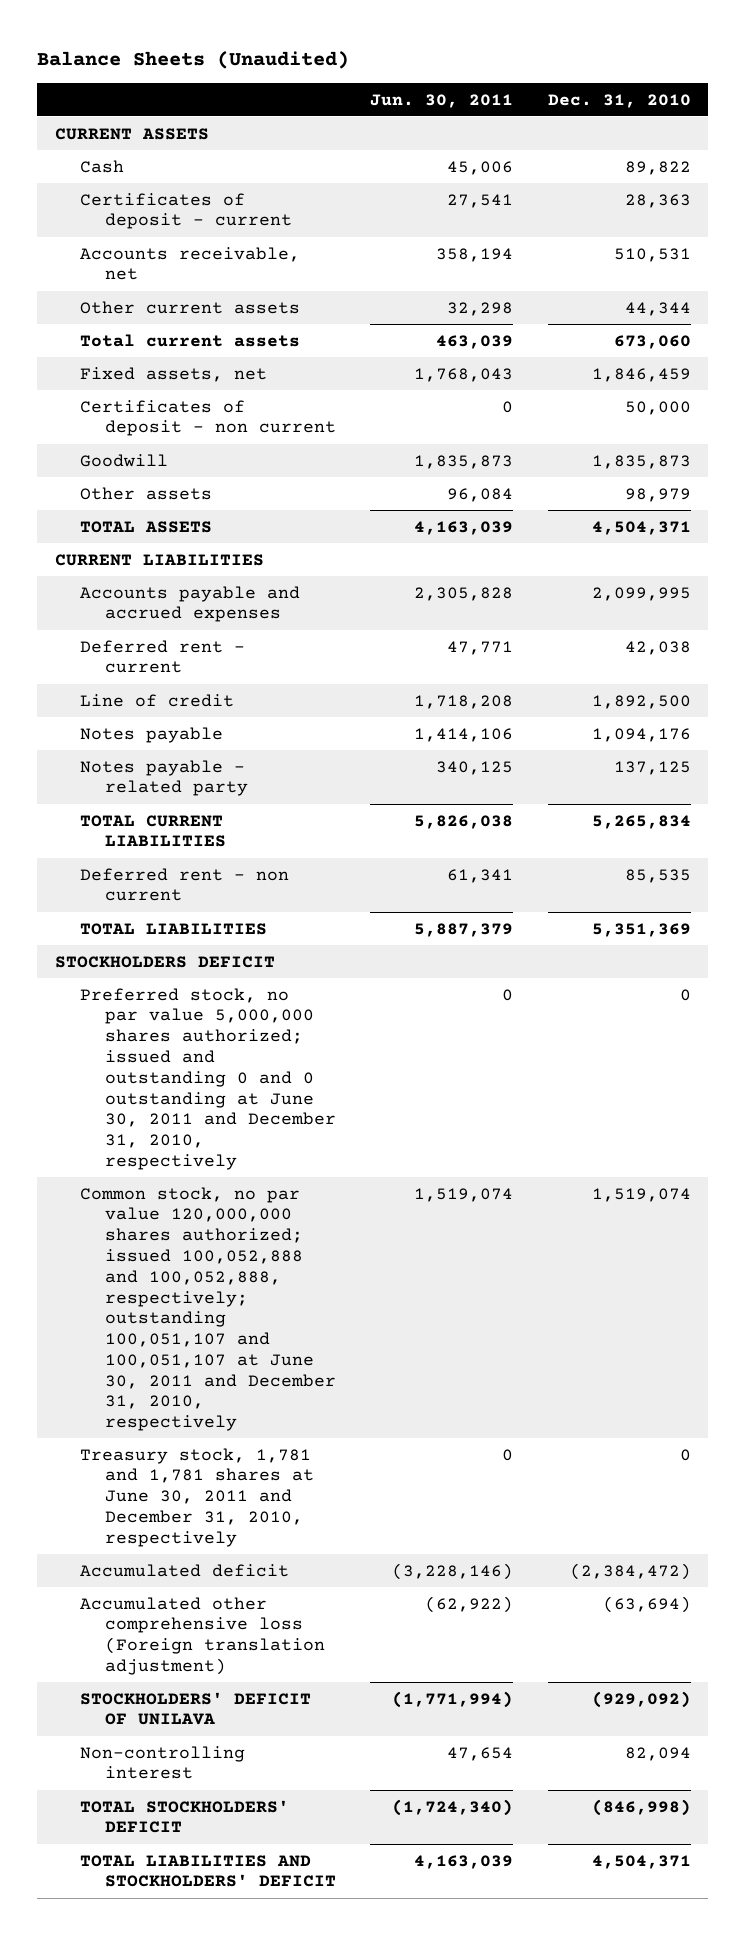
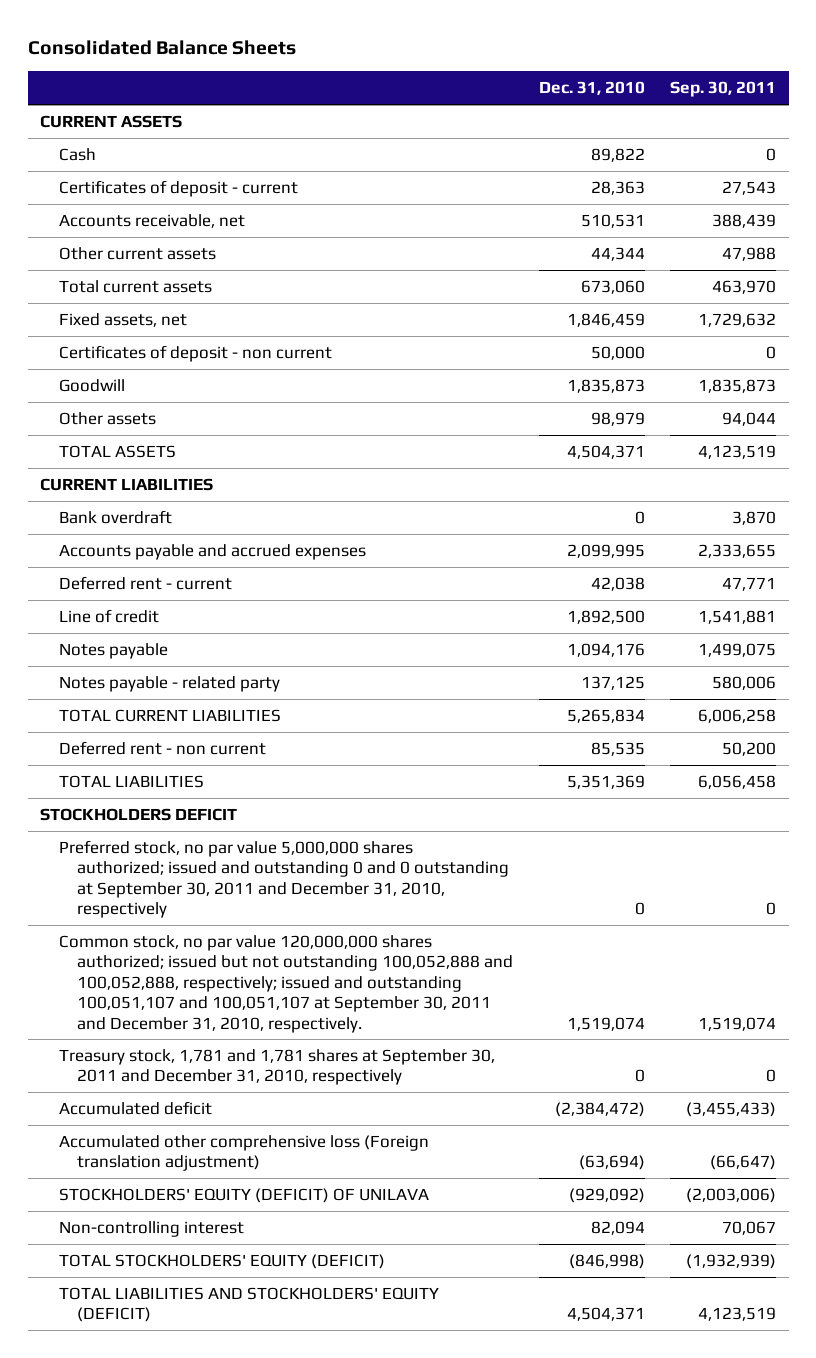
- Balance Sheets (Unaudited)
+ Consolidated Balance Sheets
- | Jun. 30, 2011 | Dec. 31, 2010
+ | Dec. 31, 2010 | Sep. 30, 2011
+ Bank overdraft | 0 | 3,870
- Preferred stock, no par value 5,000,000 shares authorized; issued and outstanding 0 and 0 outstanding at June 30, 2011 and December 31, 2010, respectively | 0 | 0
- Common stock, no par value 120,000,000 shares authorized; issued 100,052,888 and 100,052,888, respectively; outstanding 100,051,107 and 100,051,107 at June 30, 2011 and December 31, 2010, respectively | 1,519,074 | 1,519,074
- Treasury stock, 1,781 and 1,781 shares at June 30, 2011 and December 31, 2010, respectively | 0 | 0
+ Preferred stock, no par value 5,000,000 shares authorized; issued and outstanding 0 and 0 outstanding at September 30, 2011 and December 31, 2010, respectively | 0 | 0
+ Common stock, no par value 120,000,000 shares authorized; issued but not outstanding 100,052,888 and 100,052,888, respectively; issued and outstanding 100,051,107 and 100,051,107 at September 30, 2011 and December 31, 2010, respectively. | 1,519,074 | 1,519,074
+ Treasury stock, 1,781 and 1,781 shares at September 30, 2011 and December 31, 2010, respectively | 0 | 0
- STOCKHOLDERS' DEFICIT OF UNILAVA | (1,771,994) | (929,092)
+ STOCKHOLDERS' EQUITY (DEFICIT) OF UNILAVA | (929,092) | (2,003,006)
- TOTAL STOCKHOLDERS' DEFICIT | (1,724,340) | (846,998)
- TOTAL LIABILITIES AND STOCKHOLDERS' DEFICIT | 4,163,039 | 4,504,371
+ TOTAL STOCKHOLDERS' EQUITY (DEFICIT) | (846,998) | (1,932,939)
+ TOTAL LIABILITIES AND STOCKHOLDERS' EQUITY (DEFICIT) | 4,504,371 | 4,123,519

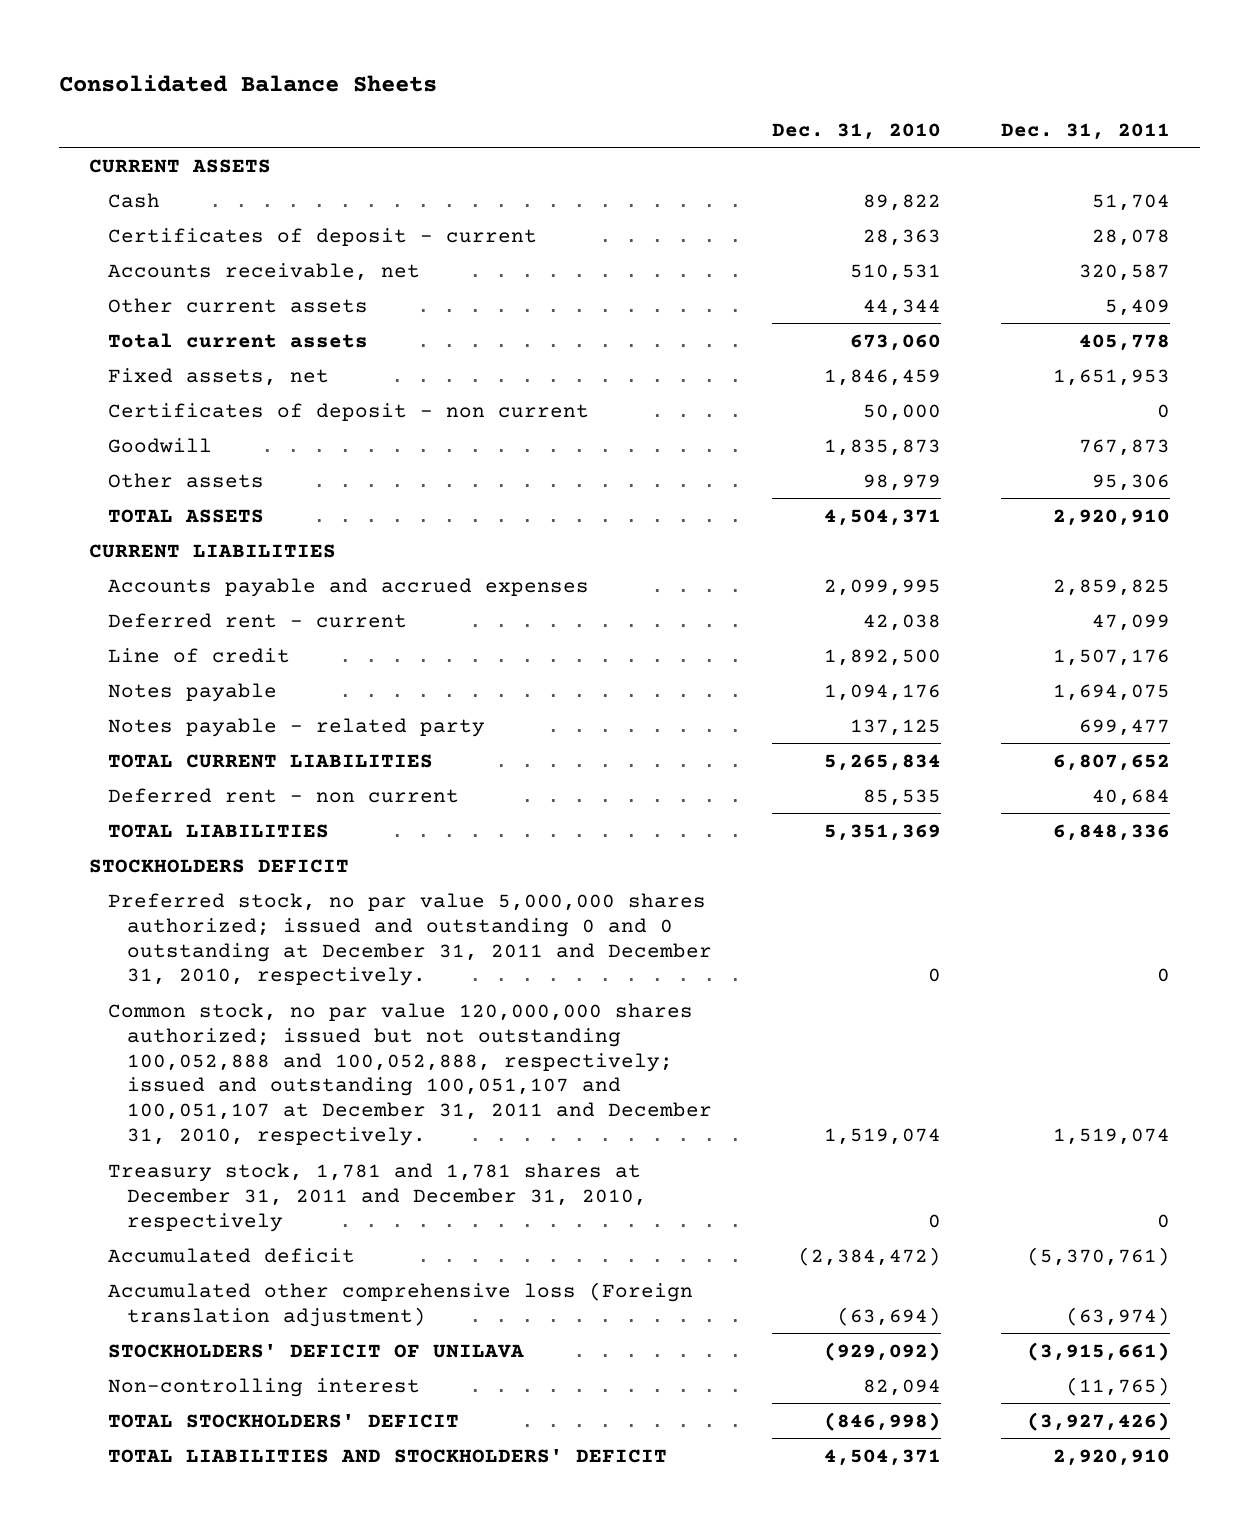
- | Dec. 31, 2010 | Sep. 30, 2011
+ | Dec. 31, 2010 | Dec. 31, 2011
- Bank overdraft | 0 | 3,870
- Preferred stock, no par value 5,000,000 shares authorized; issued and outstanding 0 and 0 outstanding at September 30, 2011 and December 31, 2010, respectively | 0 | 0
- Common stock, no par value 120,000,000 shares authorized; issued but not outstanding 100,052,888 and 100,052,888, respectively; issued and outstanding 100,051,107 and 100,051,107 at September 30, 2011 and December 31, 2010, respectively. | 1,519,074 | 1,519,074
- Treasury stock, 1,781 and 1,781 shares at September 30, 2011 and December 31, 2010, respectively | 0 | 0
+ Preferred stock, no par value 5,000,000 shares authorized; issued and outstanding 0 and 0 outstanding at December 31, 2011 and December 31, 2010, respectively. | 0 | 0
+ Common stock, no par value 120,000,000 shares authorized; issued but not outstanding 100,052,888 and 100,052,888, respectively; issued and outstanding 100,051,107 and 100,051,107 at December 31, 2011 and December 31, 2010, respectively. | 1,519,074 | 1,519,074
+ Treasury stock, 1,781 and 1,781 shares at December 31, 2011 and December 31, 2010, respectively | 0 | 0
- STOCKHOLDERS' EQUITY (DEFICIT) OF UNILAVA | (929,092) | (2,003,006)
+ STOCKHOLDERS' DEFICIT OF UNILAVA | (929,092) | (3,915,661)
- TOTAL STOCKHOLDERS' EQUITY (DEFICIT) | (846,998) | (1,932,939)
- TOTAL LIABILITIES AND STOCKHOLDERS' EQUITY (DEFICIT) | 4,504,371 | 4,123,519
+ TOTAL STOCKHOLDERS' DEFICIT | (846,998) | (3,927,426)
+ TOTAL LIABILITIES AND STOCKHOLDERS' DEFICIT | 4,504,371 | 2,920,910

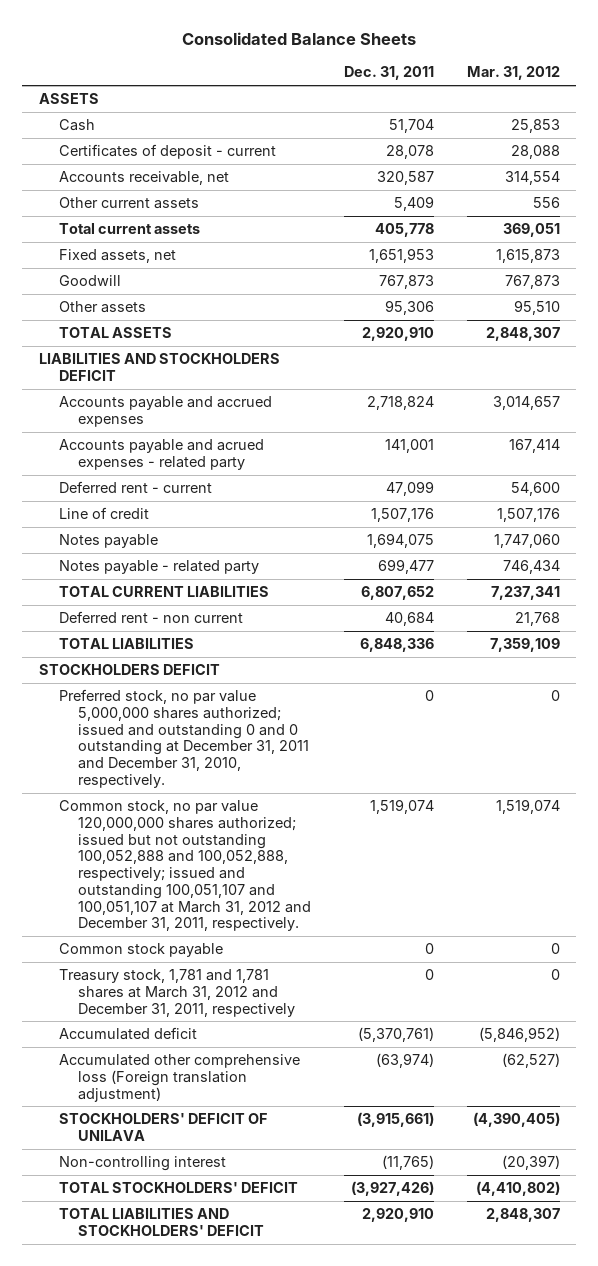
- | Dec. 31, 2010 | Dec. 31, 2011
+ | Dec. 31, 2011 | Mar. 31, 2012
- CURRENT ASSETS
+ ASSETS
- Certificates of deposit - non current | 50,000 | 0
- CURRENT LIABILITIES
- Accounts payable and accrued expenses | 2,099,995 | 2,859,825
+ LIABILITIES AND STOCKHOLDERS DEFICIT
+ Accounts payable and accrued expenses | 2,718,824 | 3,014,657
+ Accounts payable and acrued expenses - related party | 141,001 | 167,414
- Common stock, no par value 120,000,000 shares authorized; issued but not outstanding 100,052,888 and 100,052,888, respectively; issued and outstanding 100,051,107 and 100,051,107 at December 31, 2011 and December 31, 2010, respectively. | 1,519,074 | 1,519,074
- Treasury stock, 1,781 and 1,781 shares at December 31, 2011 and December 31, 2010, respectively | 0 | 0
+ Common stock, no par value 120,000,000 shares authorized; issued but not outstanding 100,052,888 and 100,052,888, respectively; issued and outstanding 100,051,107 and 100,051,107 at March 31, 2012 and December 31, 2011, respectively. | 1,519,074 | 1,519,074
+ Common stock payable | 0 | 0
+ Treasury stock, 1,781 and 1,781 shares at March 31, 2012 and December 31, 2011, respectively | 0 | 0

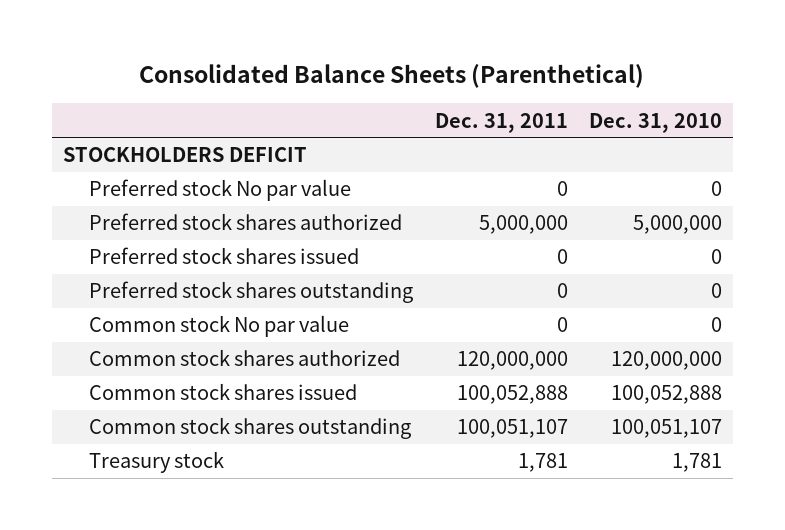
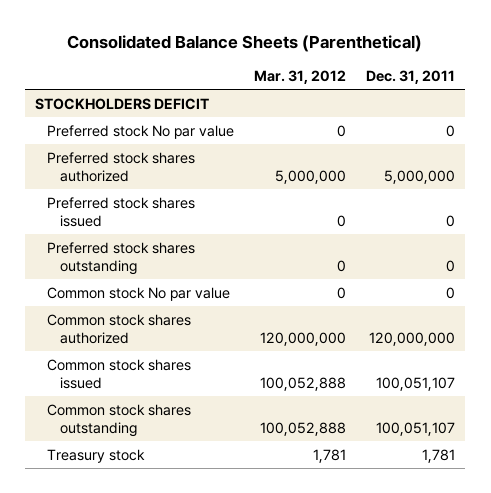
- | Dec. 31, 2011 | Dec. 31, 2010
+ | Mar. 31, 2012 | Dec. 31, 2011
- Common stock shares issued | 100,052,888 | 100,052,888
+ Common stock shares issued | 100,052,888 | 100,051,107

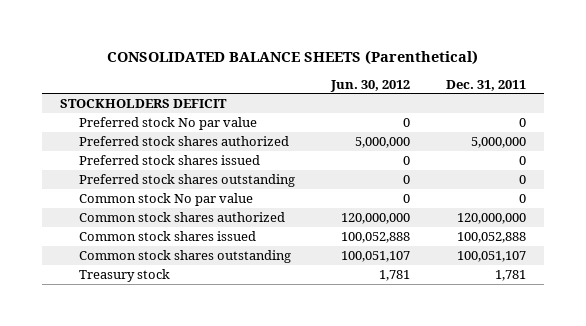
- Consolidated Balance Sheets (Parenthetical)
+ CONSOLIDATED BALANCE SHEETS (Parenthetical)
- | Mar. 31, 2012 | Dec. 31, 2011
+ | Jun. 30, 2012 | Dec. 31, 2011
- Common stock shares issued | 100,052,888 | 100,051,107
+ Common stock shares issued | 100,052,888 | 100,052,888

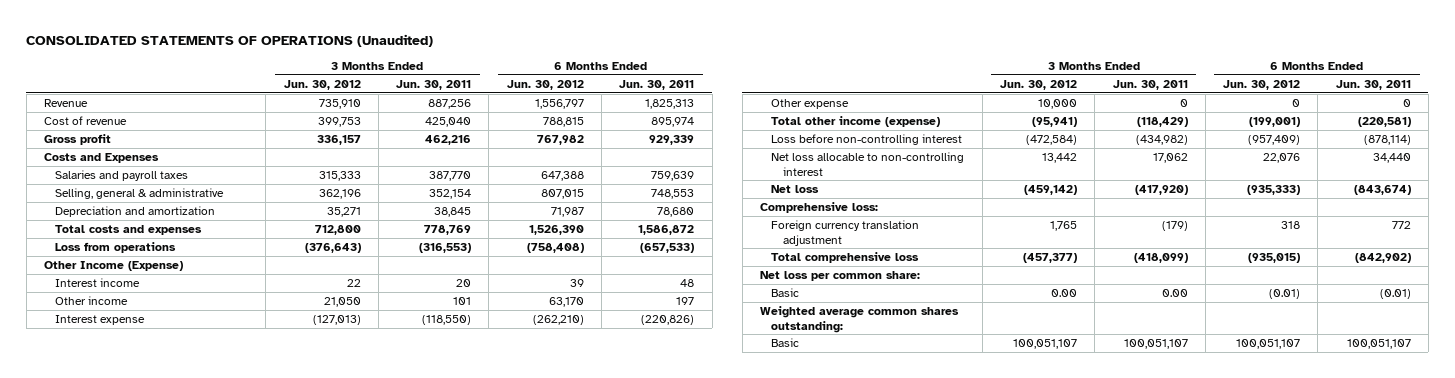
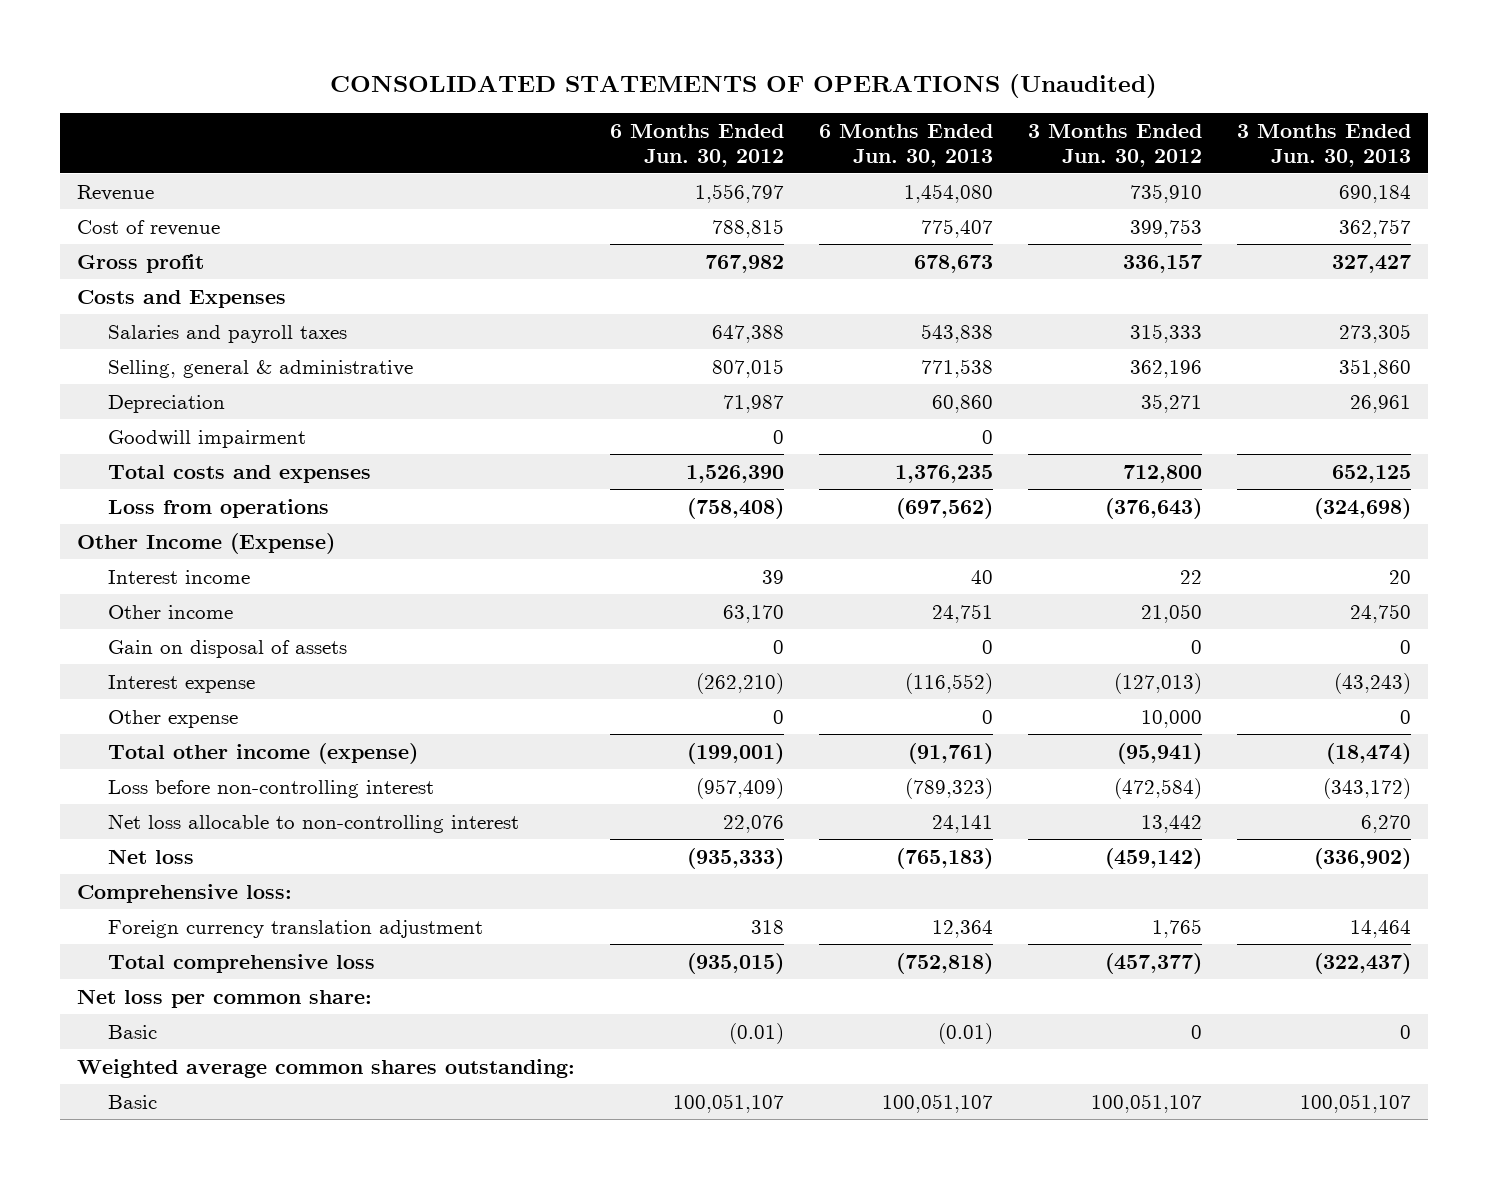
- | 3 Months Ended Jun. 30, 2012 | 3 Months Ended Jun. 30, 2011 | 6 Months Ended Jun. 30, 2012 | 6 Months Ended Jun. 30, 2011
+ | 6 Months Ended Jun. 30, 2012 | 6 Months Ended Jun. 30, 2013 | 3 Months Ended Jun. 30, 2012 | 3 Months Ended Jun. 30, 2013
- Depreciation and amortization | 35,271 | 38,845 | 71,987 | 78,680
+ Depreciation | 71,987 | 60,860 | 35,271 | 26,961
+ Goodwill impairment | 0 | 0 | |
+ Gain on disposal of assets | 0 | 0 | 0 | 0
- Basic | 0.00 | 0.00 | (0.01) | (0.01)
+ Basic | (0.01) | (0.01) | 0 | 0

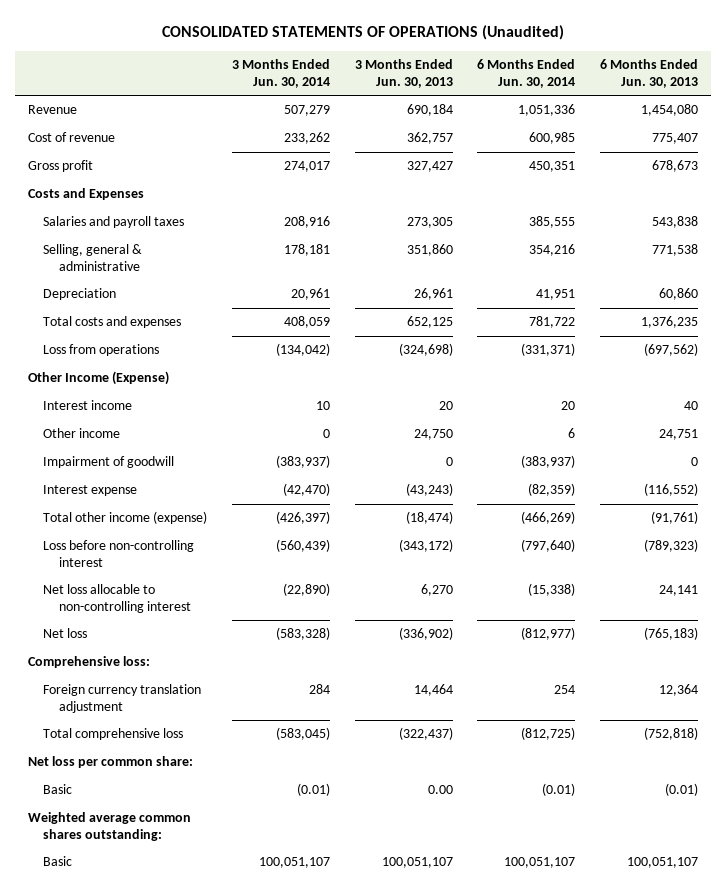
- | 6 Months Ended Jun. 30, 2012 | 6 Months Ended Jun. 30, 2013 | 3 Months Ended Jun. 30, 2012 | 3 Months Ended Jun. 30, 2013
+ | 3 Months Ended Jun. 30, 2014 | 3 Months Ended Jun. 30, 2013 | 6 Months Ended Jun. 30, 2014 | 6 Months Ended Jun. 30, 2013
- Goodwill impairment | 0 | 0 | |
- Gain on disposal of assets | 0 | 0 | 0 | 0
+ Impairment of goodwill | (383,937) | 0 | (383,937) | 0
- Other expense | 0 | 0 | 10,000 | 0
- Basic | (0.01) | (0.01) | 0 | 0
+ Basic | (0.01) | 0.00 | (0.01) | (0.01)

